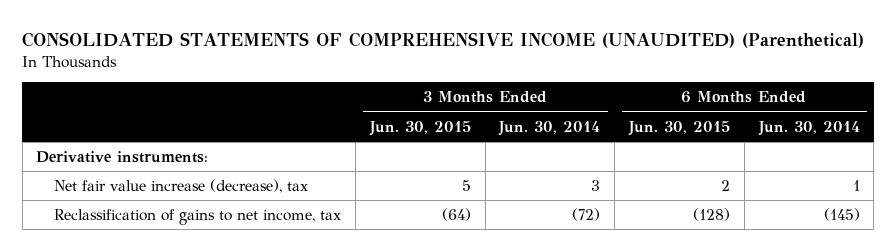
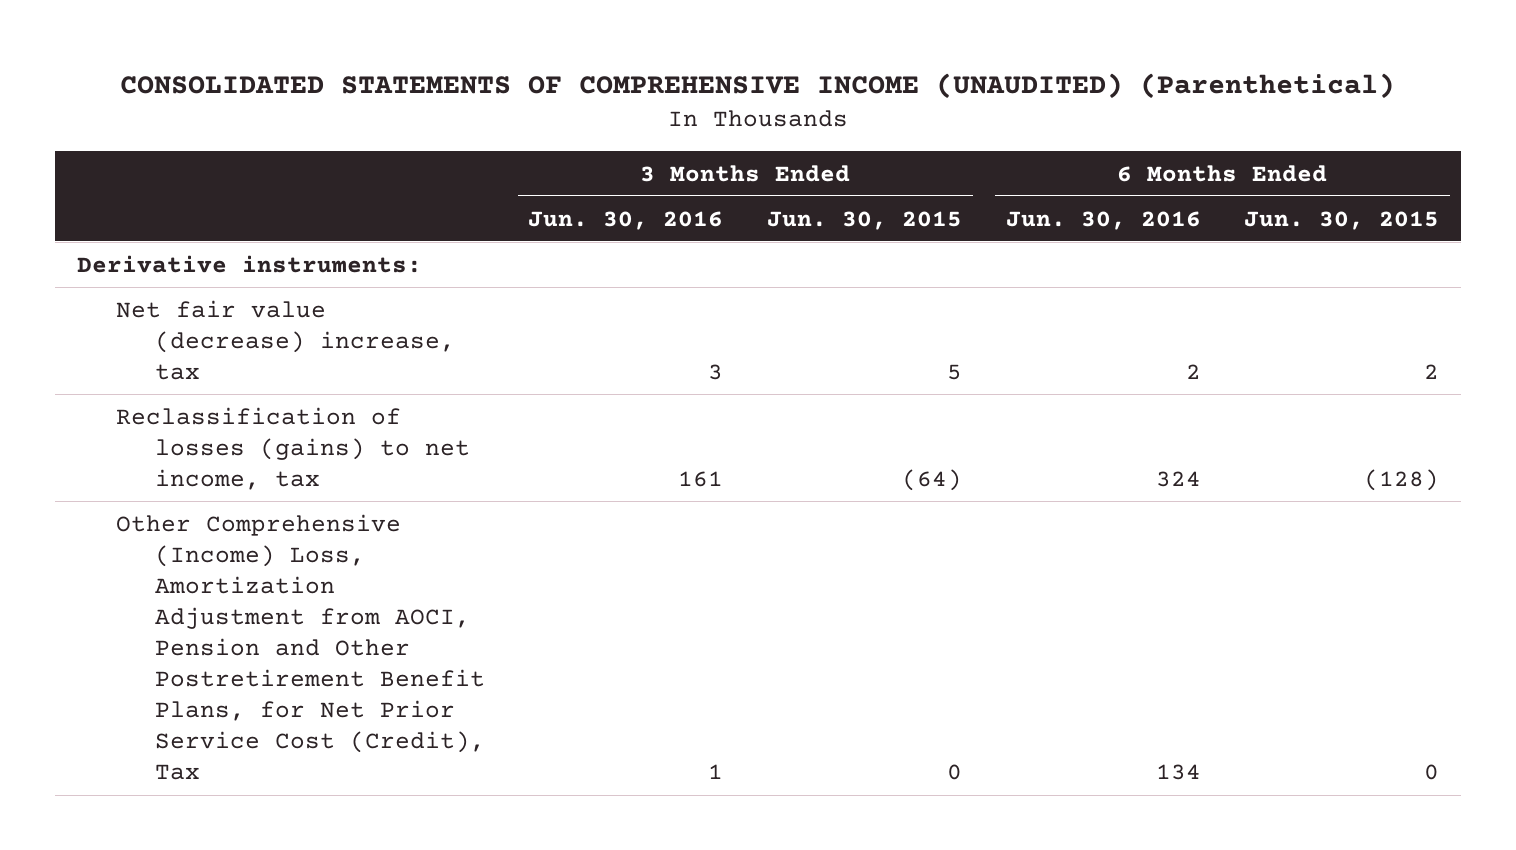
- | 3 Months Ended Jun. 30, 2015 | 3 Months Ended Jun. 30, 2014 | 6 Months Ended Jun. 30, 2015 | 6 Months Ended Jun. 30, 2014
+ | 3 Months Ended Jun. 30, 2016 | 3 Months Ended Jun. 30, 2015 | 6 Months Ended Jun. 30, 2016 | 6 Months Ended Jun. 30, 2015
- Net fair value increase (decrease), tax | 5 | 3 | 2 | 1
- Reclassification of gains to net income, tax | (64) | (72) | (128) | (145)
+ Net fair value (decrease) increase, tax | 3 | 5 | 2 | 2
+ Reclassification of losses (gains) to net income, tax | 161 | (64) | 324 | (128)
+ Other Comprehensive (Income) Loss, Amortization Adjustment from AOCI, Pension and Other Postretirement Benefit Plans, for Net Prior Service Cost (Credit), Tax | 1 | 0 | 134 | 0

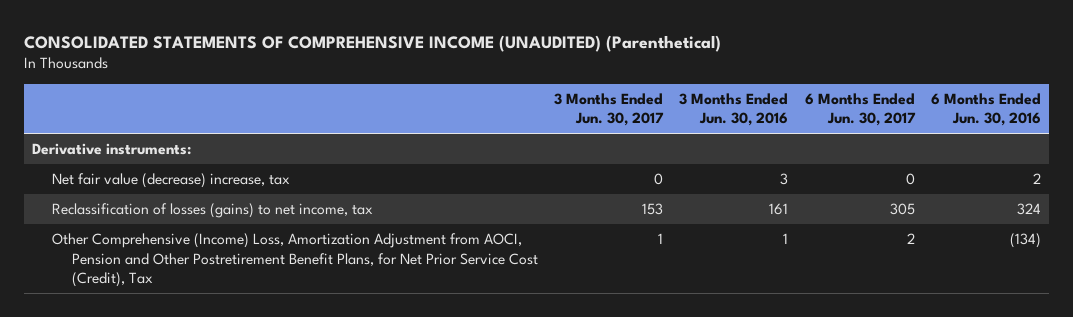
- | 3 Months Ended Jun. 30, 2016 | 3 Months Ended Jun. 30, 2015 | 6 Months Ended Jun. 30, 2016 | 6 Months Ended Jun. 30, 2015
+ | 3 Months Ended Jun. 30, 2017 | 3 Months Ended Jun. 30, 2016 | 6 Months Ended Jun. 30, 2017 | 6 Months Ended Jun. 30, 2016
- Other Comprehensive (Income) Loss, Amortization Adjustment from AOCI, Pension and Other Postretirement Benefit Plans, for Net Prior Service Cost (Credit), Tax | 1 | 0 | 134 | 0
+ Other Comprehensive (Income) Loss, Amortization Adjustment from AOCI, Pension and Other Postretirement Benefit Plans, for Net Prior Service Cost (Credit), Tax | 1 | 1 | 2 | (134)

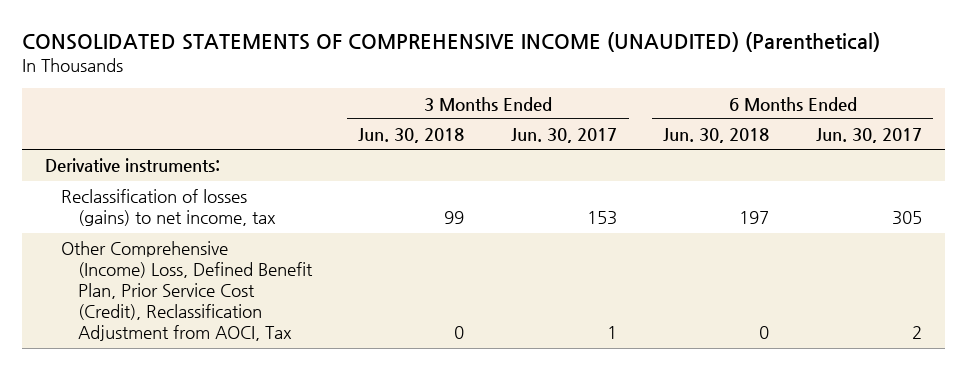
- | 3 Months Ended Jun. 30, 2017 | 3 Months Ended Jun. 30, 2016 | 6 Months Ended Jun. 30, 2017 | 6 Months Ended Jun. 30, 2016
+ | 3 Months Ended Jun. 30, 2018 | 3 Months Ended Jun. 30, 2017 | 6 Months Ended Jun. 30, 2018 | 6 Months Ended Jun. 30, 2017
- Net fair value (decrease) increase, tax | 0 | 3 | 0 | 2
- Other Comprehensive (Income) Loss, Amortization Adjustment from AOCI, Pension and Other Postretirement Benefit Plans, for Net Prior Service Cost (Credit), Tax | 1 | 1 | 2 | (134)
+ Other Comprehensive (Income) Loss, Defined Benefit Plan, Prior Service Cost (Credit), Reclassification Adjustment from AOCI, Tax | 0 | 1 | 0 | 2

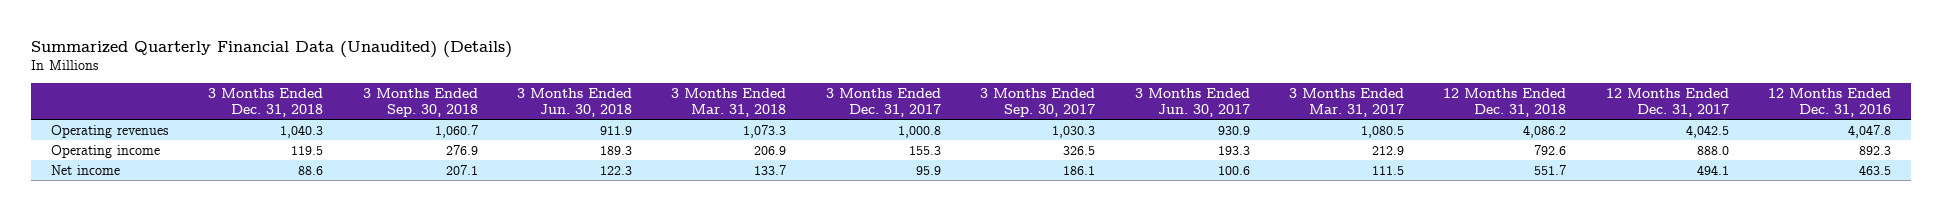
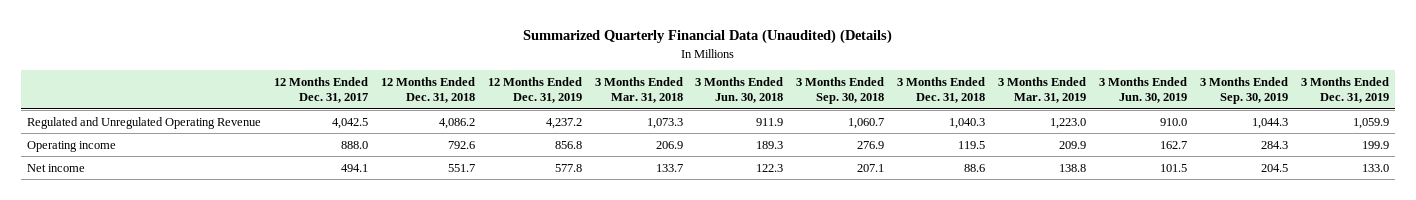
- | 3 Months Ended Dec. 31, 2018 | 3 Months Ended Sep. 30, 2018 | 3 Months Ended Jun. 30, 2018 | 3 Months Ended Mar. 31, 2018 | 3 Months Ended Dec. 31, 2017 | 3 Months Ended Sep. 30, 2017 | 3 Months Ended Jun. 30, 2017 | 3 Months Ended Mar. 31, 2017 | 12 Months Ended Dec. 31, 2018 | 12 Months Ended Dec. 31, 2017 | 12 Months Ended Dec. 31, 2016
+ | 12 Months Ended Dec. 31, 2017 | 12 Months Ended Dec. 31, 2018 | 12 Months Ended Dec. 31, 2019 | 3 Months Ended Mar. 31, 2018 | 3 Months Ended Jun. 30, 2018 | 3 Months Ended Sep. 30, 2018 | 3 Months Ended Dec. 31, 2018 | 3 Months Ended Mar. 31, 2019 | 3 Months Ended Jun. 30, 2019 | 3 Months Ended Sep. 30, 2019 | 3 Months Ended Dec. 31, 2019
- Operating revenues | 1,040.3 | 1,060.7 | 911.9 | 1,073.3 | 1,000.8 | 1,030.3 | 930.9 | 1,080.5 | 4,086.2 | 4,042.5 | 4,047.8
+ Regulated and Unregulated Operating Revenue | 4,042.5 | 4,086.2 | 4,237.2 | 1,073.3 | 911.9 | 1,060.7 | 1,040.3 | 1,223.0 | 910.0 | 1,044.3 | 1,059.9

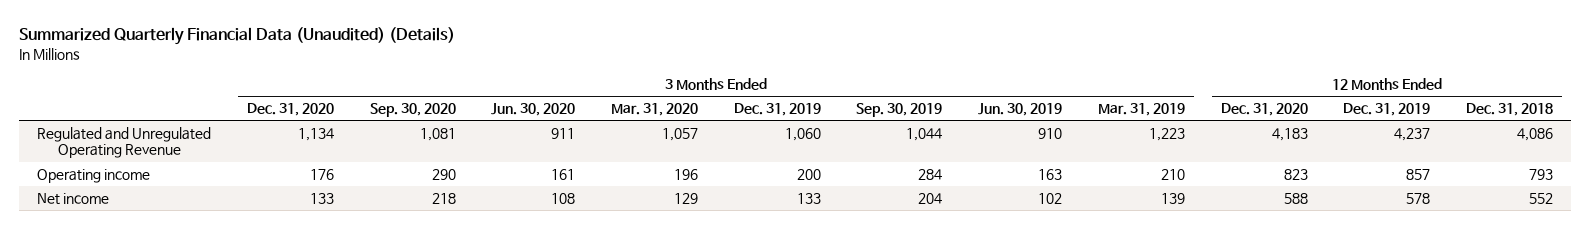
- | 12 Months Ended Dec. 31, 2017 | 12 Months Ended Dec. 31, 2018 | 12 Months Ended Dec. 31, 2019 | 3 Months Ended Mar. 31, 2018 | 3 Months Ended Jun. 30, 2018 | 3 Months Ended Sep. 30, 2018 | 3 Months Ended Dec. 31, 2018 | 3 Months Ended Mar. 31, 2019 | 3 Months Ended Jun. 30, 2019 | 3 Months Ended Sep. 30, 2019 | 3 Months Ended Dec. 31, 2019
+ | 3 Months Ended Dec. 31, 2020 | 3 Months Ended Sep. 30, 2020 | 3 Months Ended Jun. 30, 2020 | 3 Months Ended Mar. 31, 2020 | 3 Months Ended Dec. 31, 2019 | 3 Months Ended Sep. 30, 2019 | 3 Months Ended Jun. 30, 2019 | 3 Months Ended Mar. 31, 2019 | 12 Months Ended Dec. 31, 2020 | 12 Months Ended Dec. 31, 2019 | 12 Months Ended Dec. 31, 2018
- Regulated and Unregulated Operating Revenue | 4,042.5 | 4,086.2 | 4,237.2 | 1,073.3 | 911.9 | 1,060.7 | 1,040.3 | 1,223.0 | 910.0 | 1,044.3 | 1,059.9
- Operating income | 888.0 | 792.6 | 856.8 | 206.9 | 189.3 | 276.9 | 119.5 | 209.9 | 162.7 | 284.3 | 199.9
- Net income | 494.1 | 551.7 | 577.8 | 133.7 | 122.3 | 207.1 | 88.6 | 138.8 | 101.5 | 204.5 | 133.0
+ Regulated and Unregulated Operating Revenue | 1,134 | 1,081 | 911 | 1,057 | 1,060 | 1,044 | 910 | 1,223 | 4,183 | 4,237 | 4,086
+ Operating income | 176 | 290 | 161 | 196 | 200 | 284 | 163 | 210 | 823 | 857 | 793
+ Net income | 133 | 218 | 108 | 129 | 133 | 204 | 102 | 139 | 588 | 578 | 552

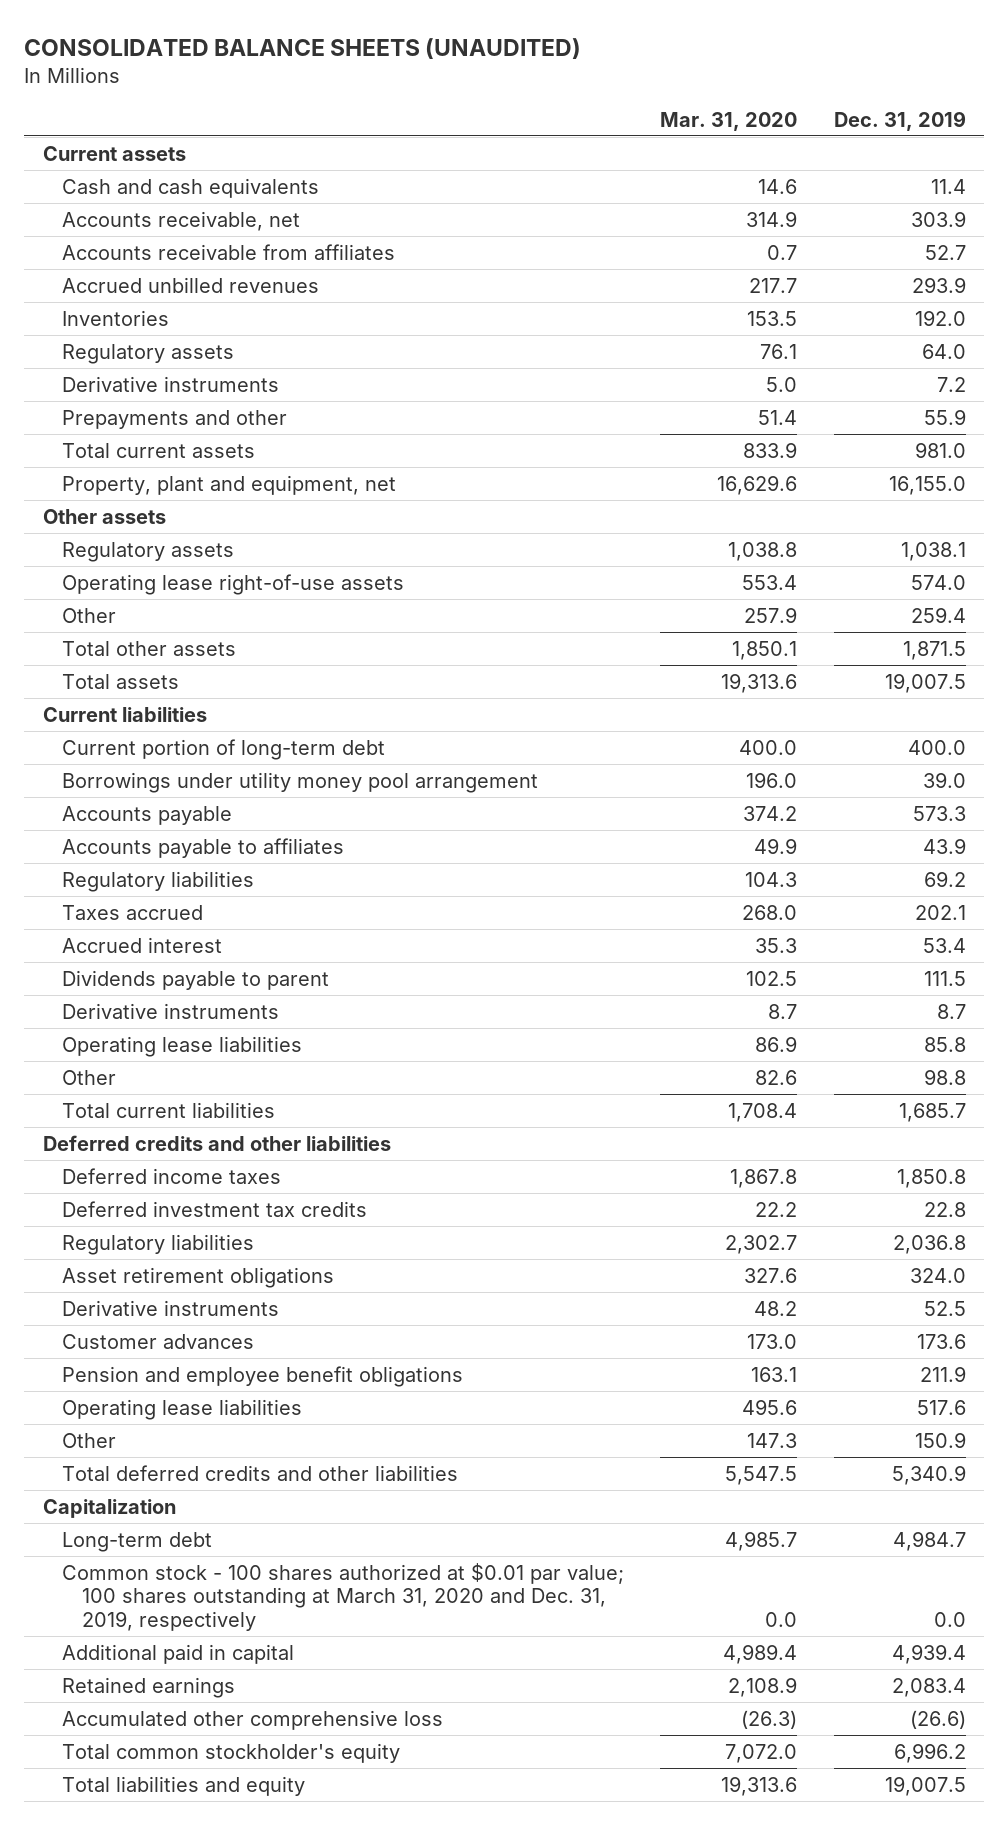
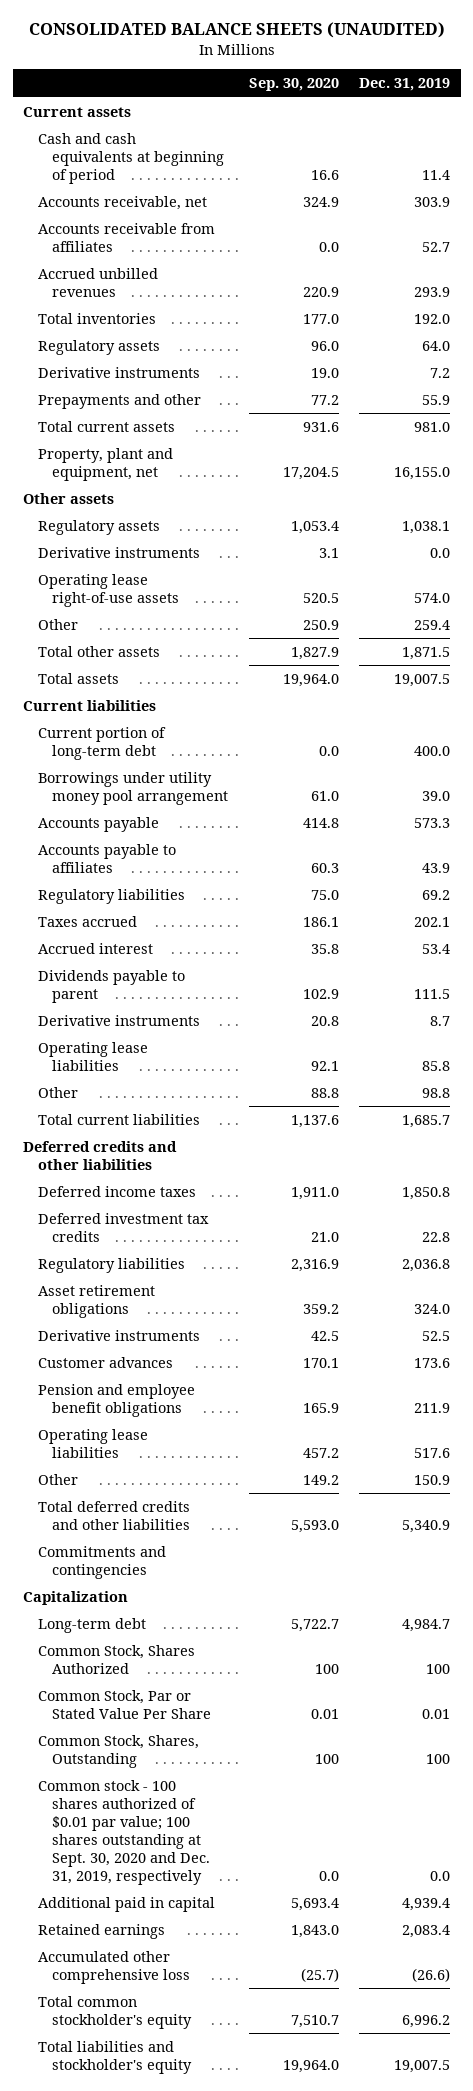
- | Mar. 31, 2020 | Dec. 31, 2019
+ | Sep. 30, 2020 | Dec. 31, 2019
- Cash and cash equivalents | 14.6 | 11.4
+ Cash and cash equivalents at beginning of period | 16.6 | 11.4
- Inventories | 153.5 | 192.0
+ Total inventories | 177.0 | 192.0
+ Derivative instruments | 3.1 | 0.0
+ Commitments and contingencies
- Common stock - 100 shares authorized at $0.01 par value; 100 shares outstanding at March 31, 2020 and Dec. 31, 2019, respectively | 0.0 | 0.0
+ Common Stock, Shares Authorized | 100 | 100
+ Common Stock, Par or Stated Value Per Share | 0.01 | 0.01
+ Common Stock, Shares, Outstanding | 100 | 100
+ Common stock - 100 shares authorized of $0.01 par value; 100 shares outstanding at Sept. 30, 2020 and Dec. 31, 2019, respectively | 0.0 | 0.0
- Total liabilities and equity | 19,313.6 | 19,007.5
+ Total liabilities and stockholder's equity | 19,964.0 | 19,007.5

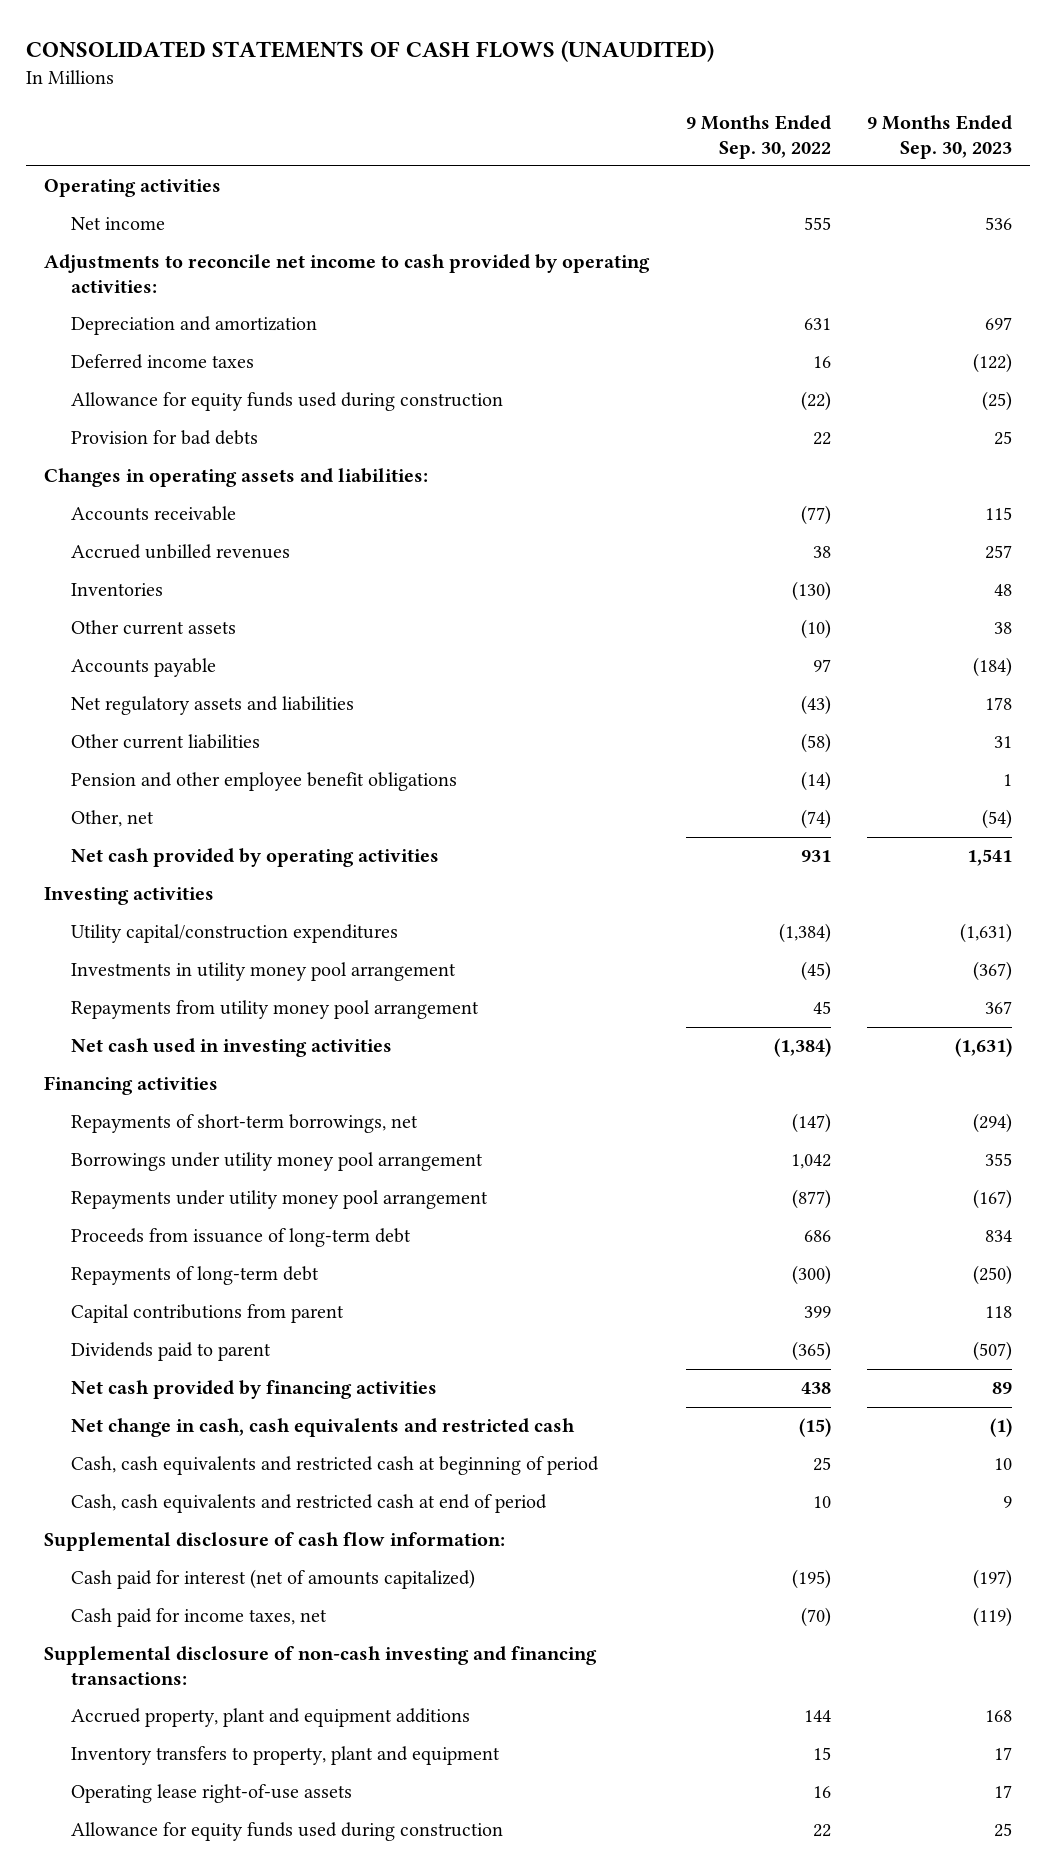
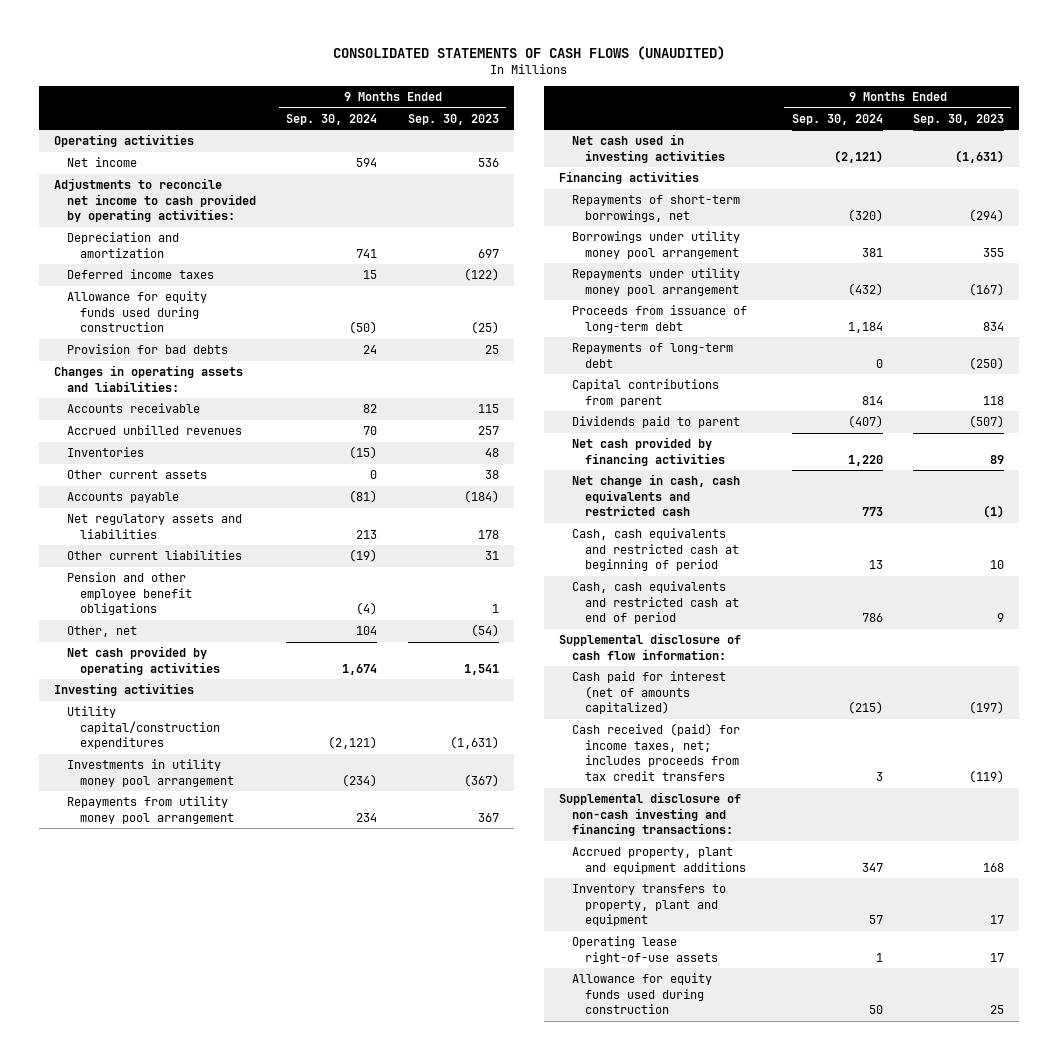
- | 9 Months Ended Sep. 30, 2022 | 9 Months Ended Sep. 30, 2023
+ | 9 Months Ended Sep. 30, 2024 | 9 Months Ended Sep. 30, 2023
- Cash paid for income taxes, net | (70) | (119)
+ Cash received (paid) for income taxes, net; includes proceeds from tax credit transfers | 3 | (119)

